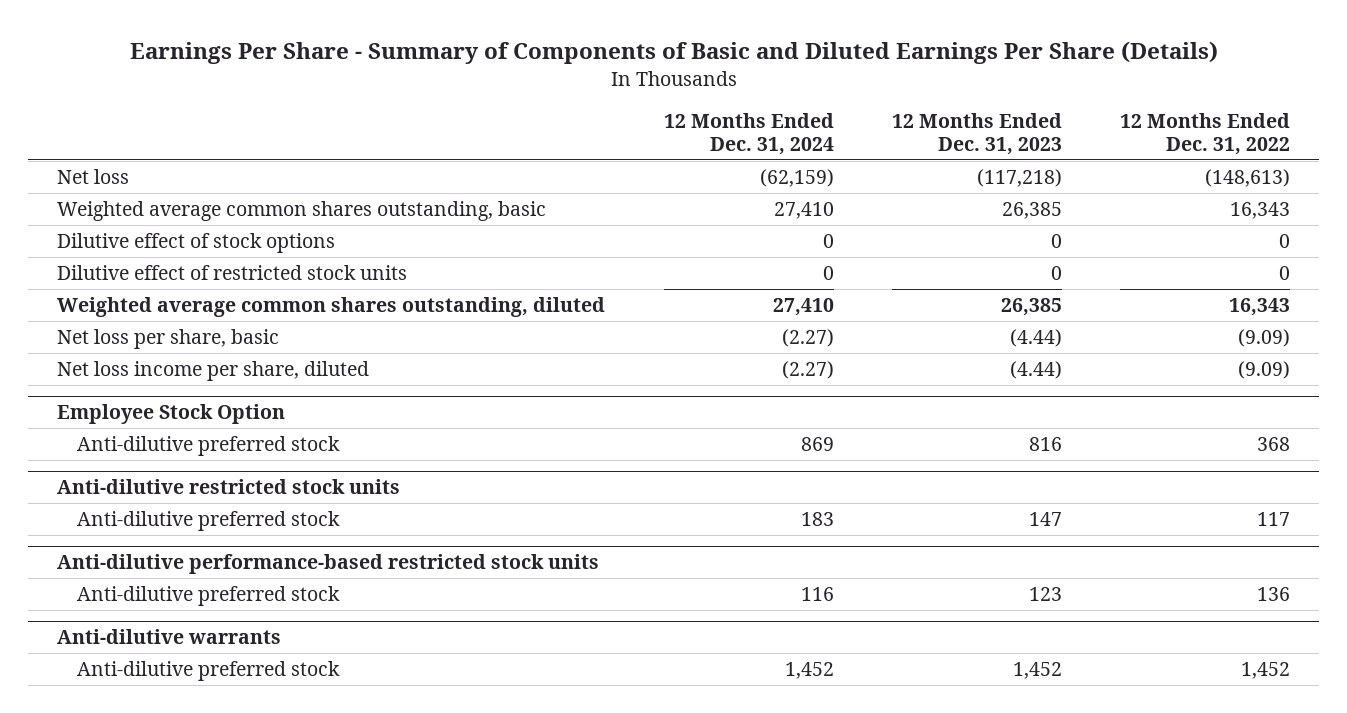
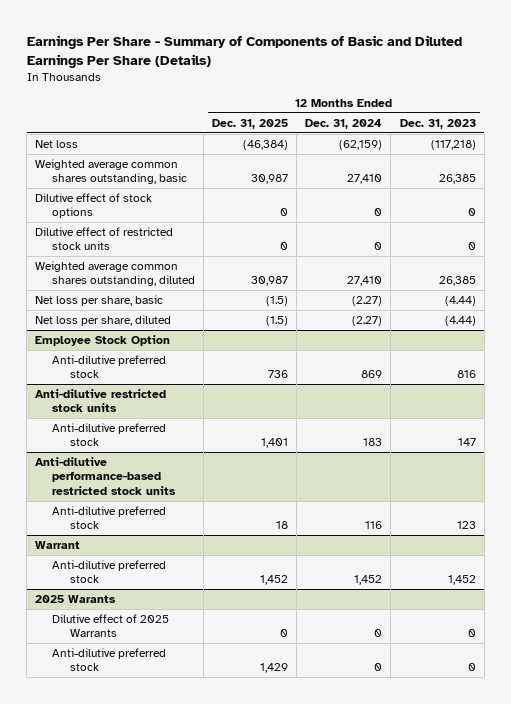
- | 12 Months Ended Dec. 31, 2024 | 12 Months Ended Dec. 31, 2023 | 12 Months Ended Dec. 31, 2022
+ | 12 Months Ended Dec. 31, 2025 | 12 Months Ended Dec. 31, 2024 | 12 Months Ended Dec. 31, 2023
- Net loss income per share, diluted | (2.27) | (4.44) | (9.09)
+ Net loss per share, diluted | (1.5) | (2.27) | (4.44)
- Anti-dilutive warrants
+ Warrant
+ 2025 Warants
+ Dilutive effect of 2025 Warrants | 0 | 0 | 0
+ Anti-dilutive preferred stock | 1,429 | 0 | 0

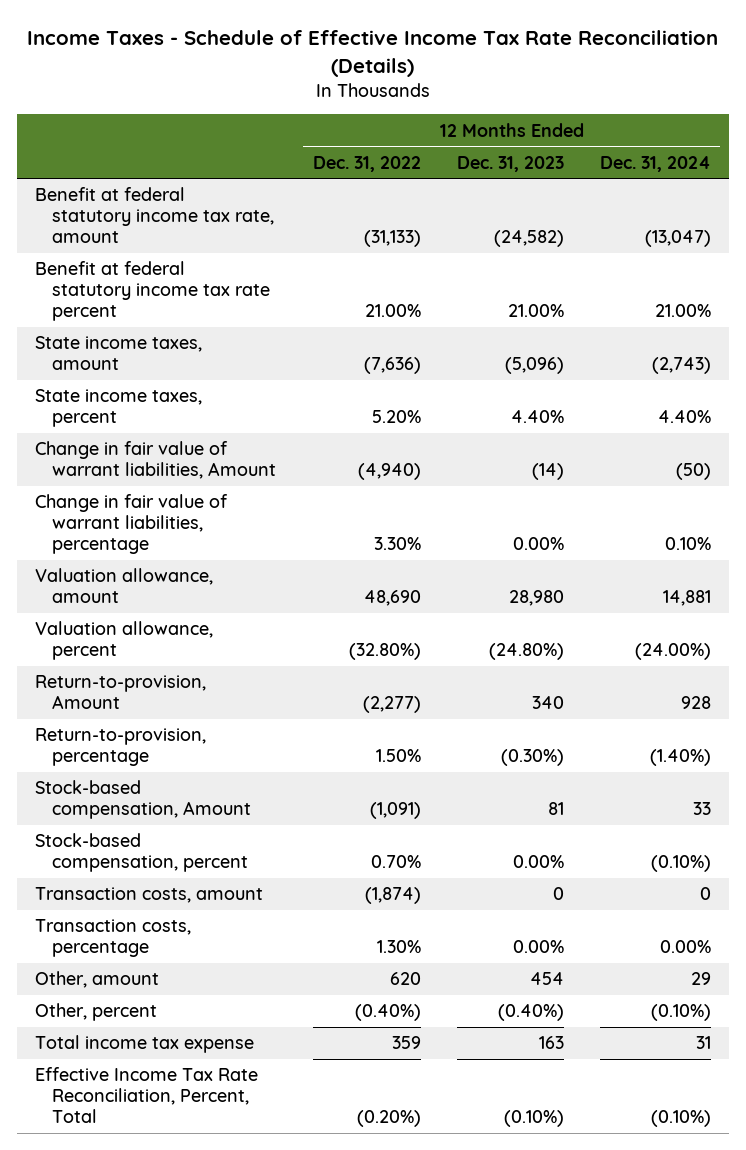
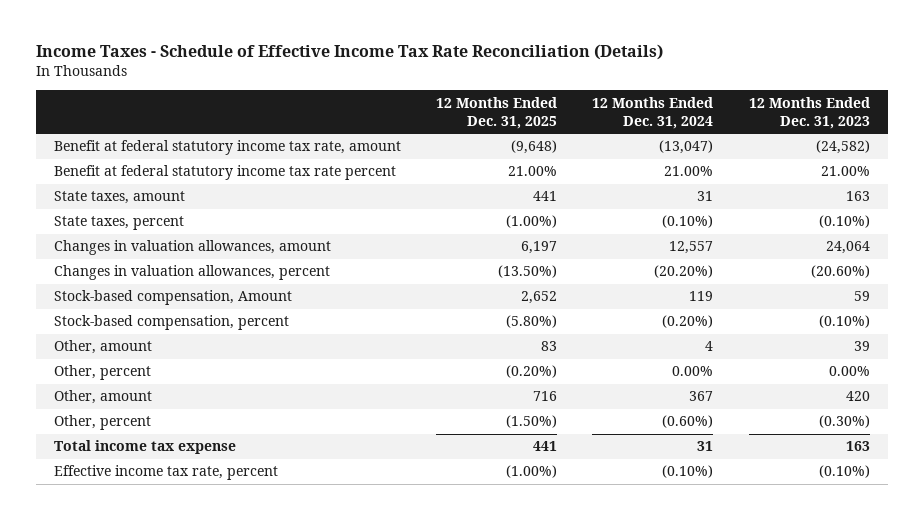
- | 12 Months Ended Dec. 31, 2022 | 12 Months Ended Dec. 31, 2023 | 12 Months Ended Dec. 31, 2024
+ | 12 Months Ended Dec. 31, 2025 | 12 Months Ended Dec. 31, 2024 | 12 Months Ended Dec. 31, 2023
- State income taxes, amount | (7,636) | (5,096) | (2,743)
- State income taxes, percent | 5.20% | 4.40% | 4.40%
- Change in fair value of warrant liabilities, Amount | (4,940) | (14) | (50)
- Change in fair value of warrant liabilities, percentage | 3.30% | 0.00% | 0.10%
- Valuation allowance, amount | 48,690 | 28,980 | 14,881
- Valuation allowance, percent | (32.80%) | (24.80%) | (24.00%)
- Return-to-provision, Amount | (2,277) | 340 | 928
- Return-to-provision, percentage | 1.50% | (0.30%) | (1.40%)
- Stock-based compensation, Amount | (1,091) | 81 | 33
- Stock-based compensation, percent | 0.70% | 0.00% | (0.10%)
- Transaction costs, amount | (1,874) | 0 | 0
- Transaction costs, percentage | 1.30% | 0.00% | 0.00%
- Other, amount | 620 | 454 | 29
- Other, percent | (0.40%) | (0.40%) | (0.10%)
+ State taxes, amount | 441 | 31 | 163
+ State taxes, percent | (1.00%) | (0.10%) | (0.10%)
+ Changes in valuation allowances, amount | 6,197 | 12,557 | 24,064
+ Changes in valuation allowances, percent | (13.50%) | (20.20%) | (20.60%)
+ Stock-based compensation, Amount | 2,652 | 119 | 59
+ Stock-based compensation, percent | (5.80%) | (0.20%) | (0.10%)
+ Other, amount | 83 | 4 | 39
+ Other, percent | (0.20%) | 0.00% | 0.00%
+ Other, amount | 716 | 367 | 420
+ Other, percent | (1.50%) | (0.60%) | (0.30%)
- Effective Income Tax Rate Reconciliation, Percent, Total | (0.20%) | (0.10%) | (0.10%)
+ Effective income tax rate, percent | (1.00%) | (0.10%) | (0.10%)

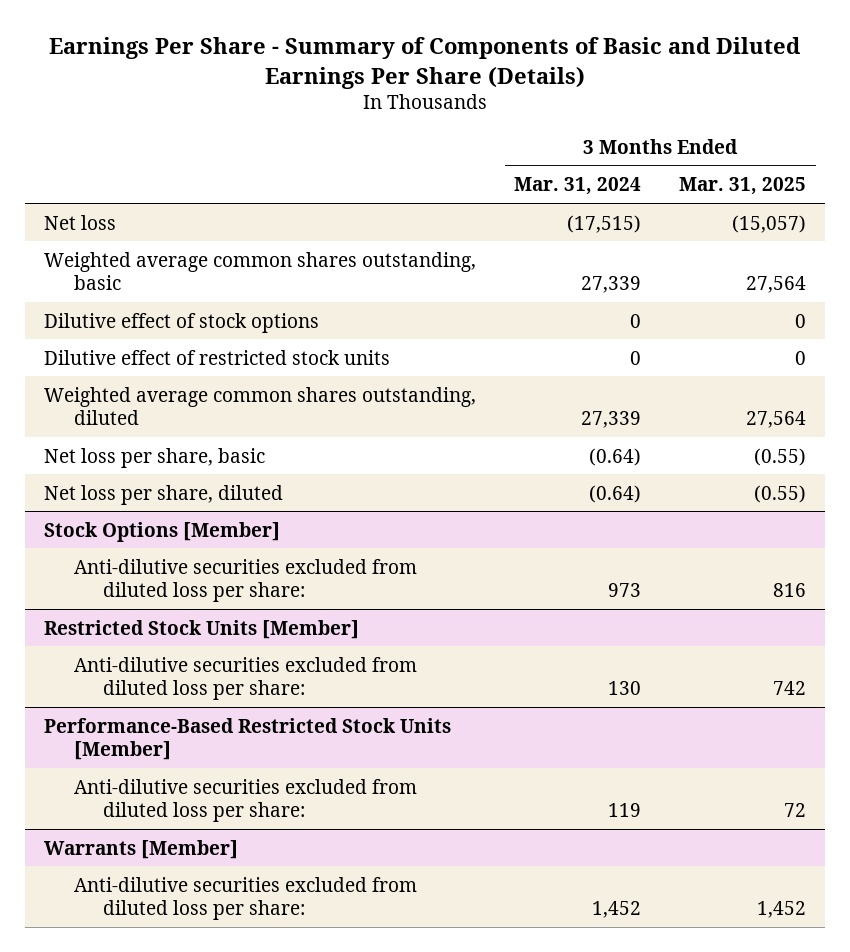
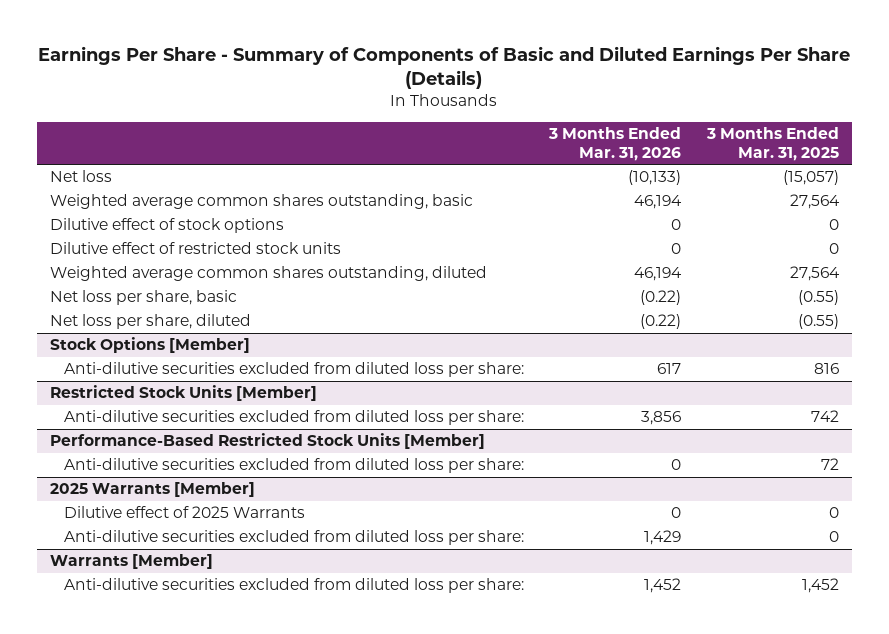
- | 3 Months Ended Mar. 31, 2024 | 3 Months Ended Mar. 31, 2025
+ | 3 Months Ended Mar. 31, 2026 | 3 Months Ended Mar. 31, 2025
+ 2025 Warrants [Member]
+ Dilutive effect of 2025 Warrants | 0 | 0
+ Anti-dilutive securities excluded from diluted loss per share: | 1,429 | 0

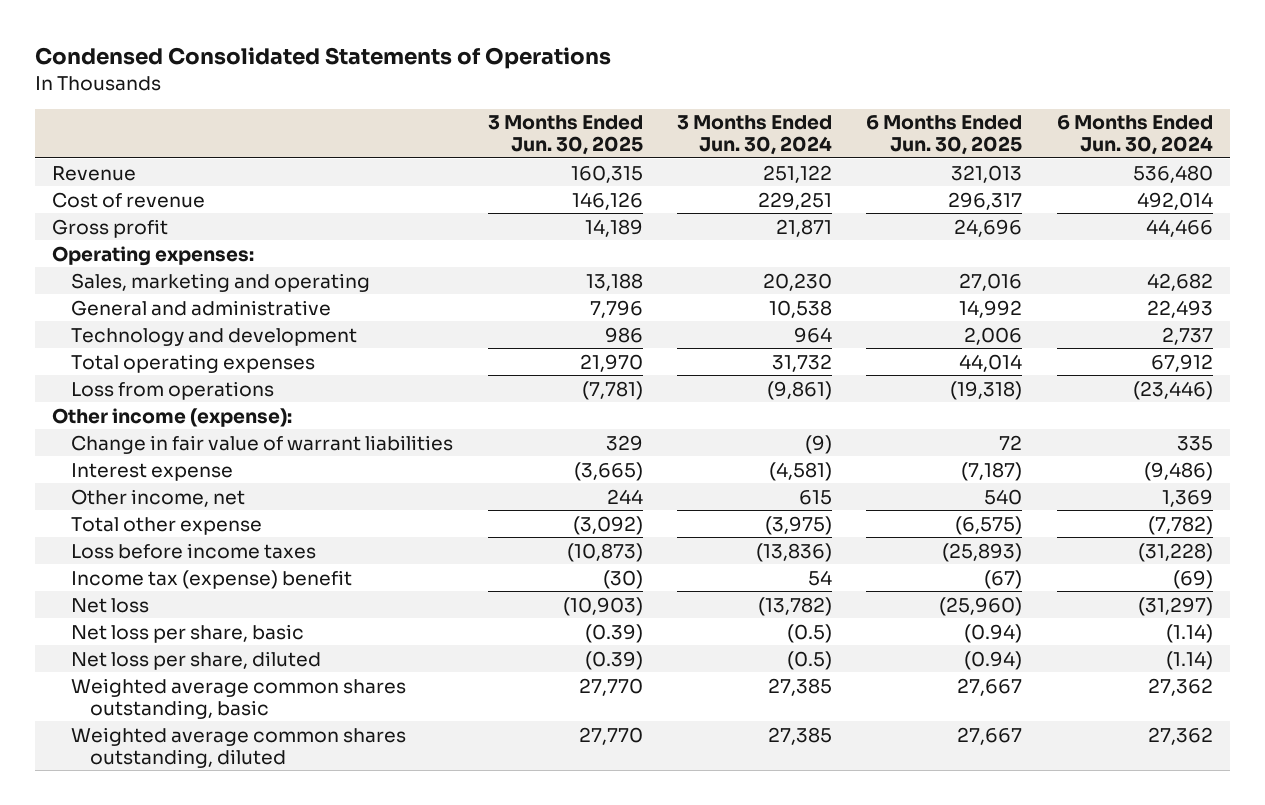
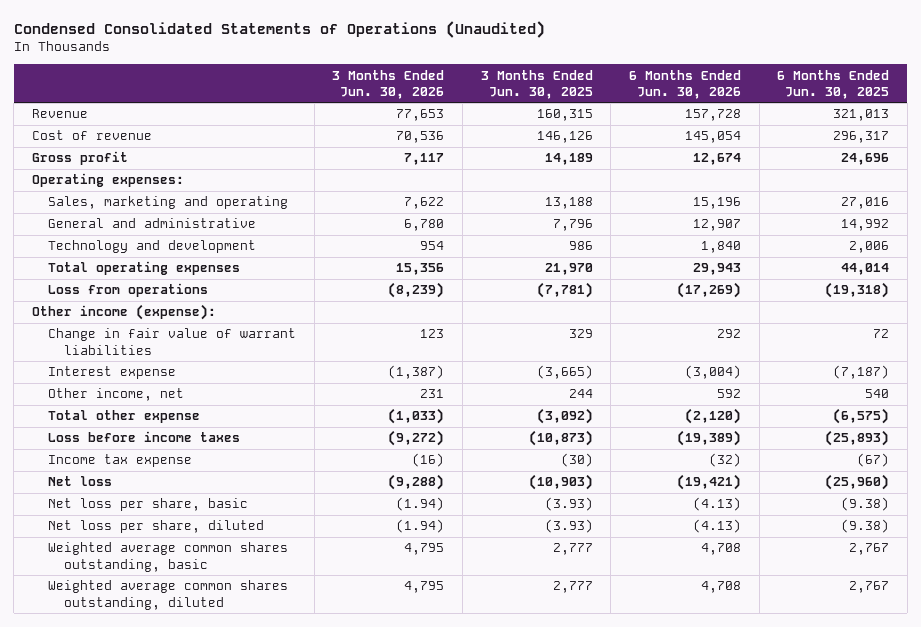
- Condensed Consolidated Statements of Operations
+ Condensed Consolidated Statements of Operations (Unaudited)
- | 3 Months Ended Jun. 30, 2025 | 3 Months Ended Jun. 30, 2024 | 6 Months Ended Jun. 30, 2025 | 6 Months Ended Jun. 30, 2024
+ | 3 Months Ended Jun. 30, 2026 | 3 Months Ended Jun. 30, 2025 | 6 Months Ended Jun. 30, 2026 | 6 Months Ended Jun. 30, 2025
- Income tax (expense) benefit | (30) | 54 | (67) | (69)
+ Income tax expense | (16) | (30) | (32) | (67)
- Net loss per share, basic | (0.39) | (0.5) | (0.94) | (1.14)
- Net loss per share, diluted | (0.39) | (0.5) | (0.94) | (1.14)
- Weighted average common shares outstanding, basic | 27,770 | 27,385 | 27,667 | 27,362
- Weighted average common shares outstanding, diluted | 27,770 | 27,385 | 27,667 | 27,362
+ Net loss per share, basic | (1.94) | (3.93) | (4.13) | (9.38)
+ Net loss per share, diluted | (1.94) | (3.93) | (4.13) | (9.38)
+ Weighted average common shares outstanding, basic | 4,795 | 2,777 | 4,708 | 2,767
+ Weighted average common shares outstanding, diluted | 4,795 | 2,777 | 4,708 | 2,767

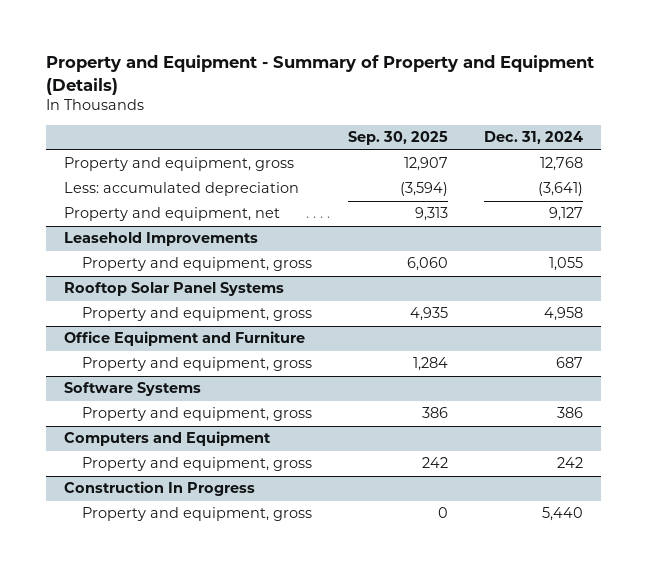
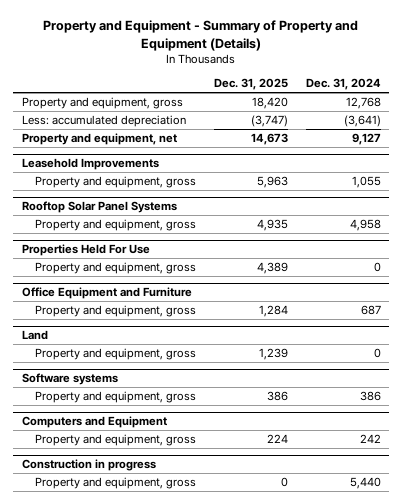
- | Sep. 30, 2025 | Dec. 31, 2024
+ | Dec. 31, 2025 | Dec. 31, 2024
+ Properties Held For Use
+ Property and equipment, gross | 4,389 | 0
- Software Systems
+ Land
+ Property and equipment, gross | 1,239 | 0
+ Software systems
- Construction In Progress
+ Construction in progress

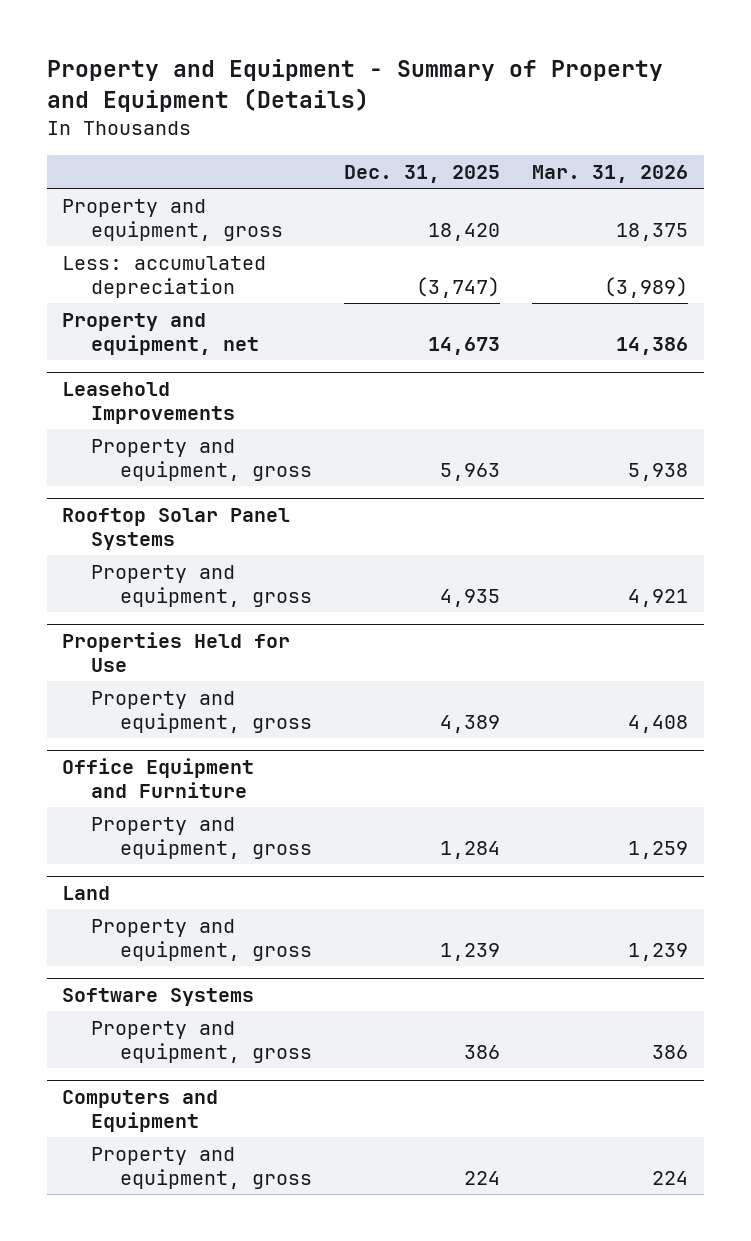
- | Dec. 31, 2025 | Dec. 31, 2024
+ | Dec. 31, 2025 | Mar. 31, 2026
- Properties Held For Use
+ Properties Held for Use
- Software systems
+ Software Systems
- Construction in progress
- Property and equipment, gross | 0 | 5,440

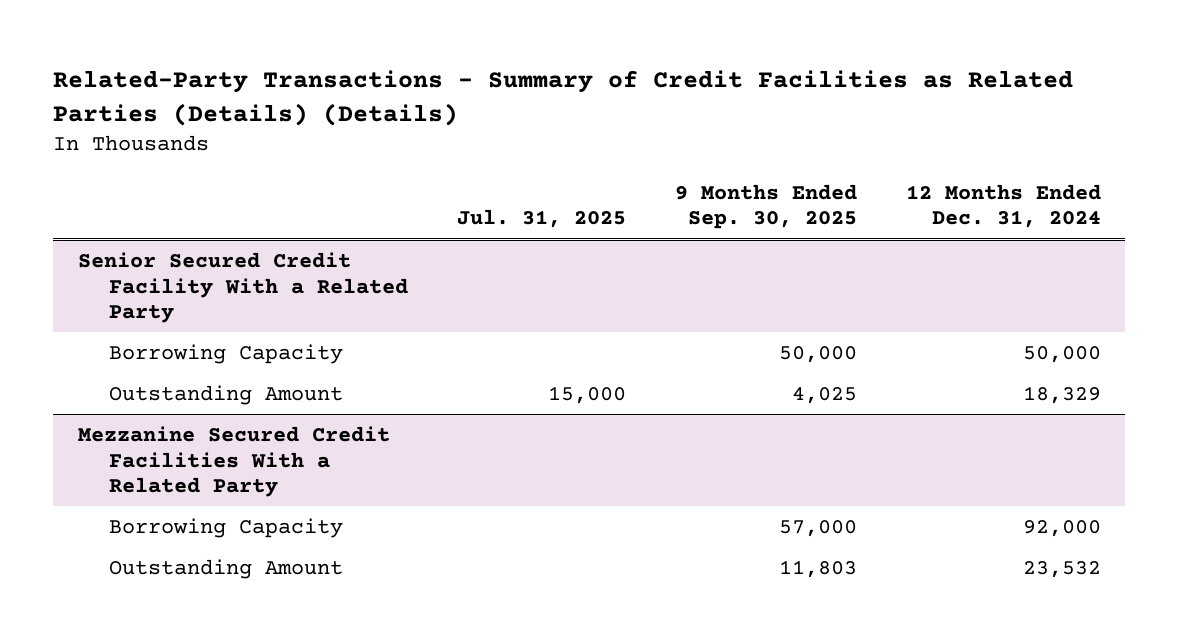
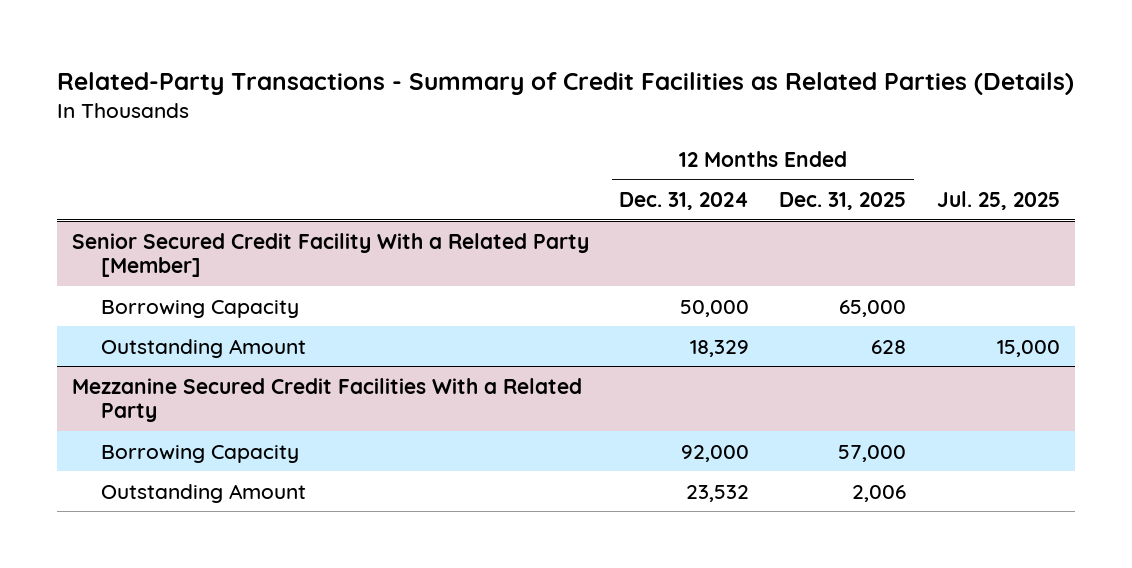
- Related-Party Transactions - Summary of Credit Facilities as Related Parties (Details) (Details)
+ Related-Party Transactions - Summary of Credit Facilities as Related Parties (Details)
- | Jul. 31, 2025 | 9 Months Ended Sep. 30, 2025 | 12 Months Ended Dec. 31, 2024
+ | 12 Months Ended Dec. 31, 2024 | 12 Months Ended Dec. 31, 2025 | Jul. 25, 2025
- Senior Secured Credit Facility With a Related Party
+ Senior Secured Credit Facility With a Related Party [Member]

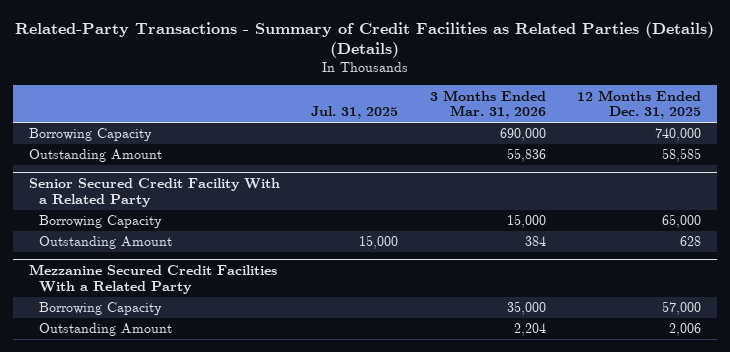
- Related-Party Transactions - Summary of Credit Facilities as Related Parties (Details)
+ Related-Party Transactions - Summary of Credit Facilities as Related Parties (Details) (Details)
- | 12 Months Ended Dec. 31, 2024 | 12 Months Ended Dec. 31, 2025 | Jul. 25, 2025
+ | Jul. 31, 2025 | 3 Months Ended Mar. 31, 2026 | 12 Months Ended Dec. 31, 2025
- Senior Secured Credit Facility With a Related Party [Member]
+ Borrowing Capacity | | 690,000 | 740,000
+ Outstanding Amount | | 55,836 | 58,585
+ Senior Secured Credit Facility With a Related Party

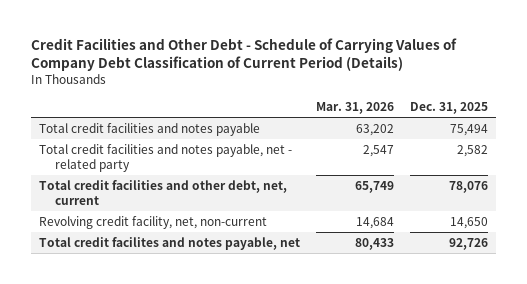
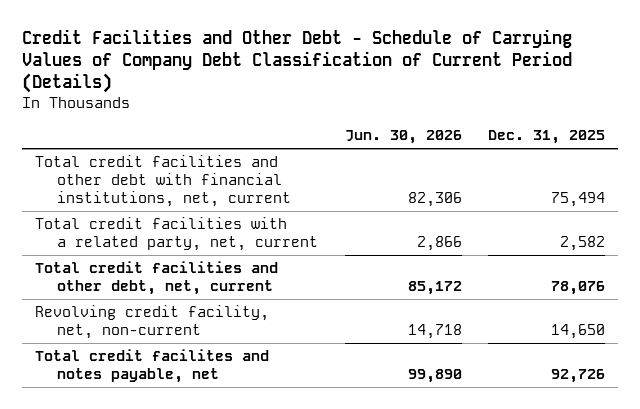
- | Mar. 31, 2026 | Dec. 31, 2025
+ | Jun. 30, 2026 | Dec. 31, 2025
- Total credit facilities and notes payable | 63,202 | 75,494
- Total credit facilities and notes payable, net - related party | 2,547 | 2,582
+ Total credit facilities and other debt with financial institutions, net, current | 82,306 | 75,494
+ Total credit facilities with a related party, net, current | 2,866 | 2,582

